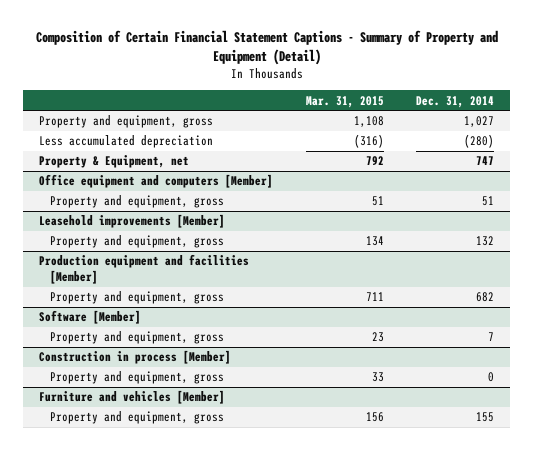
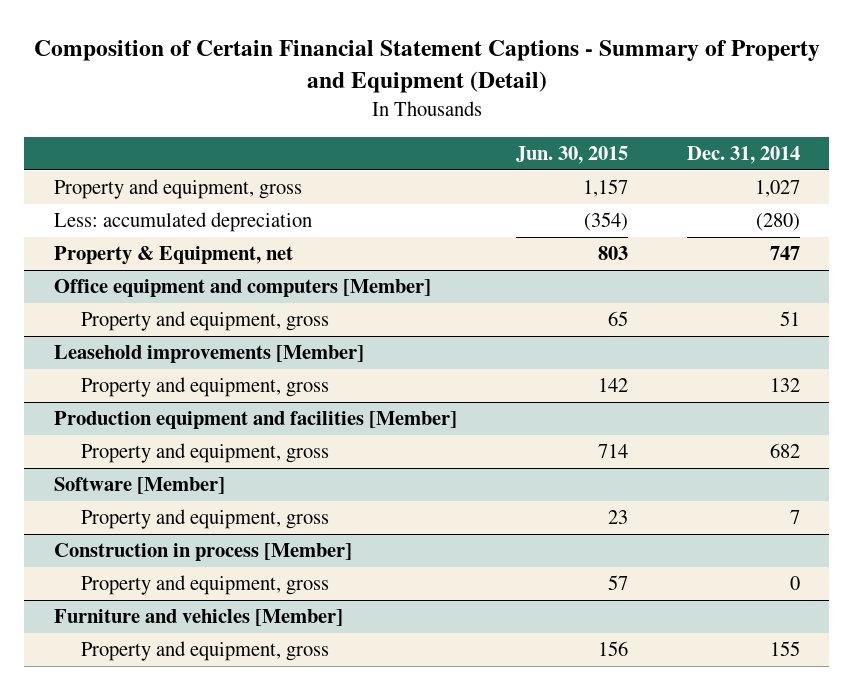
- | Mar. 31, 2015 | Dec. 31, 2014
+ | Jun. 30, 2015 | Dec. 31, 2014
- Less accumulated depreciation | (316) | (280)
+ Less: accumulated depreciation | (354) | (280)

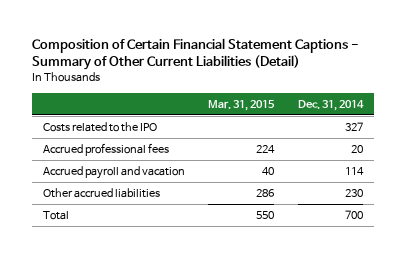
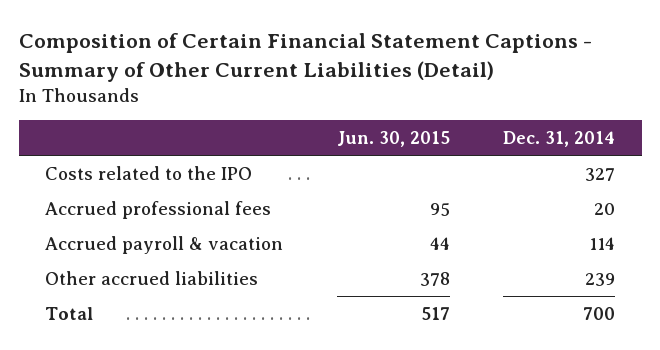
- | Mar. 31, 2015 | Dec. 31, 2014
+ | Jun. 30, 2015 | Dec. 31, 2014
- Accrued payroll and vacation | 40 | 114
- Other accrued liabilities | 286 | 230
+ Accrued payroll & vacation | 44 | 114
+ Other accrued liabilities | 378 | 239

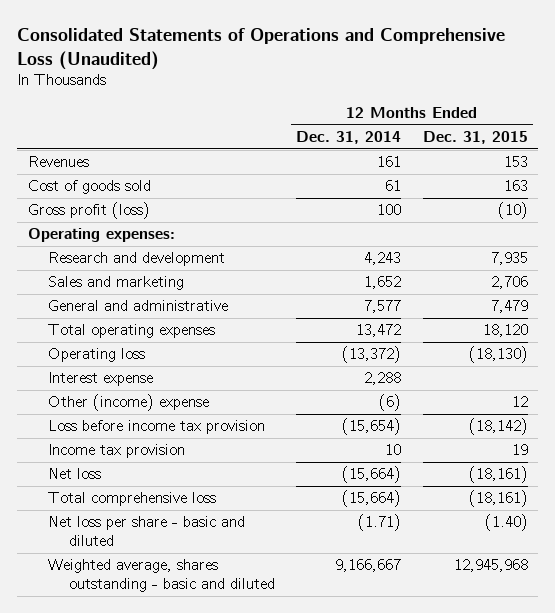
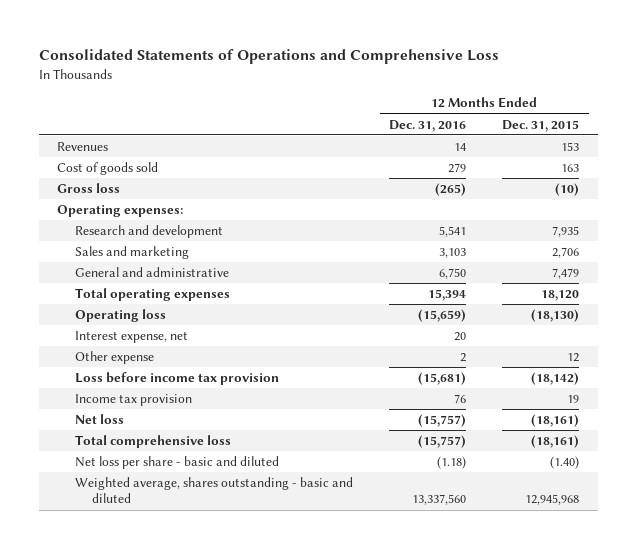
- Consolidated Statements of Operations and Comprehensive Loss (Unaudited)
+ Consolidated Statements of Operations and Comprehensive Loss
- | 12 Months Ended Dec. 31, 2014 | 12 Months Ended Dec. 31, 2015
+ | 12 Months Ended Dec. 31, 2016 | 12 Months Ended Dec. 31, 2015
- Gross profit (loss) | 100 | (10)
+ Gross loss | (265) | (10)
- Interest expense | 2,288 |
- Other (income) expense | (6) | 12
+ Interest expense, net | 20 |
+ Other expense | 2 | 12

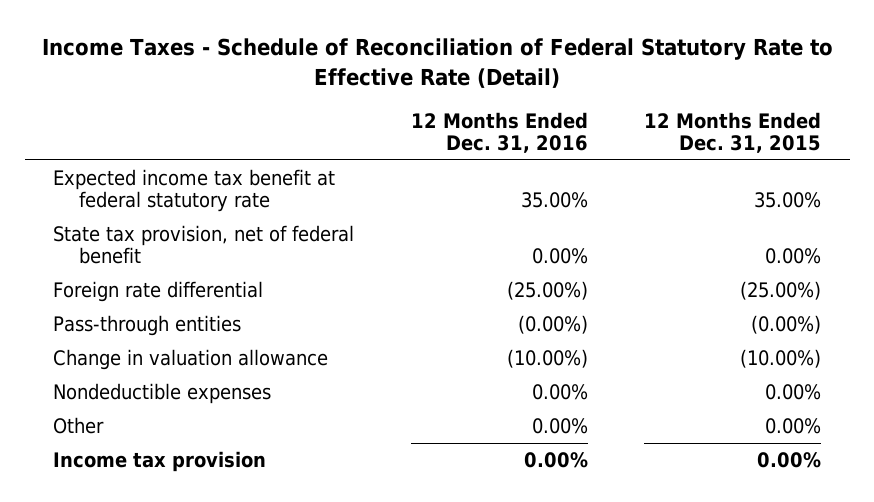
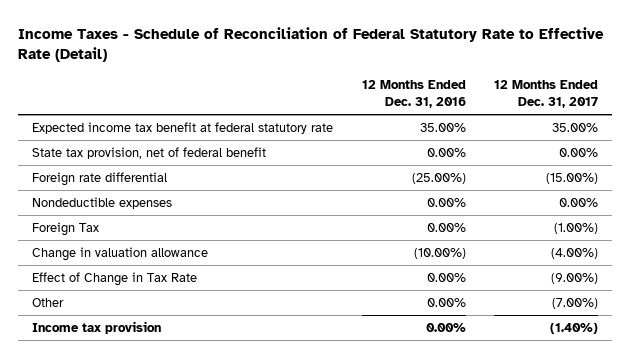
- | 12 Months Ended Dec. 31, 2016 | 12 Months Ended Dec. 31, 2015
+ | 12 Months Ended Dec. 31, 2016 | 12 Months Ended Dec. 31, 2017
- Pass-through entities | (0.00%) | (0.00%)
+ Foreign Tax | 0.00% | (1.00%)
moved down: Change in valuation allowance | (10.00%) | (4.00%)
+ Effect of Change in Tax Rate | 0.00% | (9.00%)

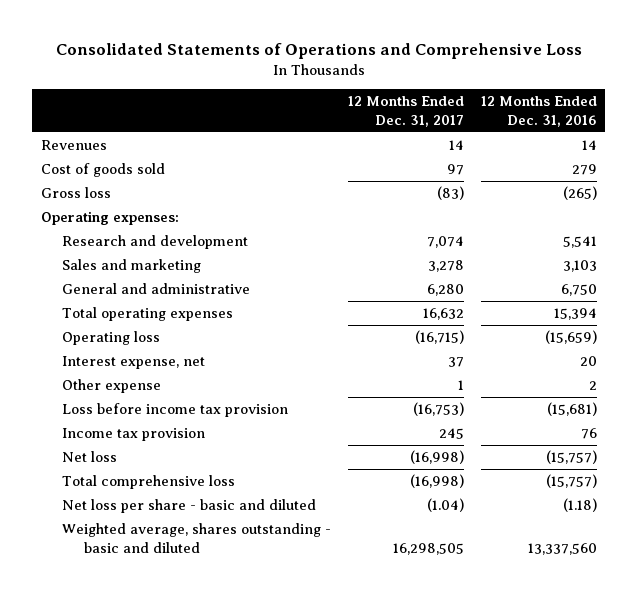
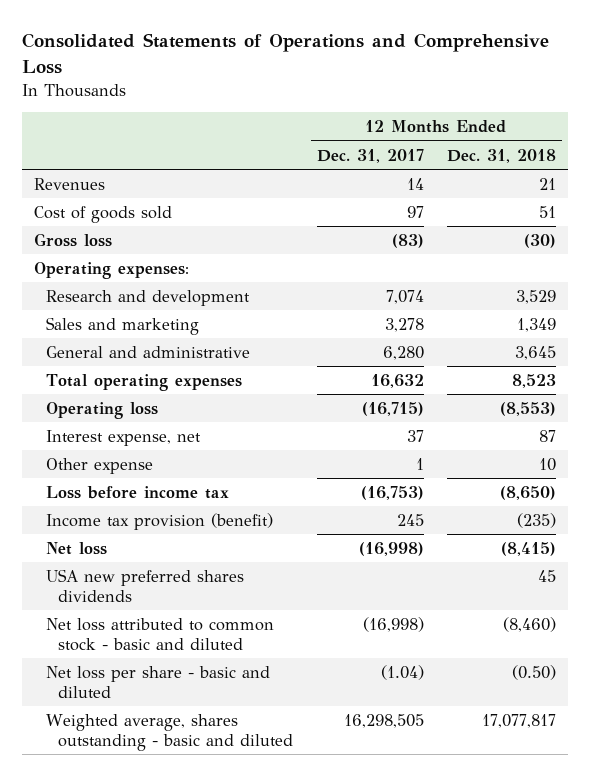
- | 12 Months Ended Dec. 31, 2017 | 12 Months Ended Dec. 31, 2016
+ | 12 Months Ended Dec. 31, 2017 | 12 Months Ended Dec. 31, 2018
- Loss before income tax provision | (16,753) | (15,681)
- Income tax provision | 245 | 76
+ Loss before income tax | (16,753) | (8,650)
+ Income tax provision (benefit) | 245 | (235)
- Total comprehensive loss | (16,998) | (15,757)
+ USA new preferred shares dividends | | 45
+ Net loss attributed to common stock - basic and diluted | (16,998) | (8,460)

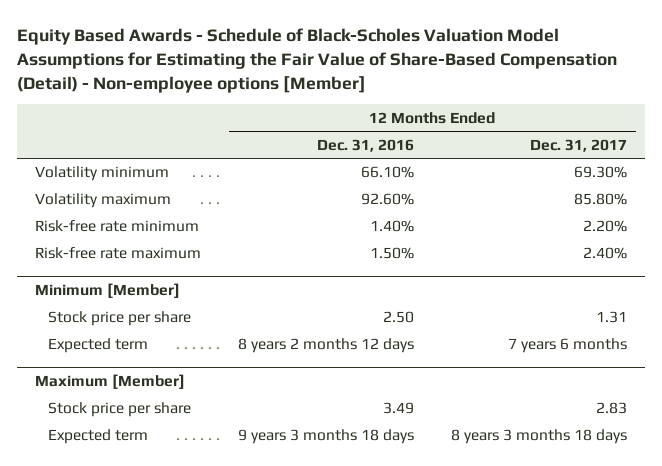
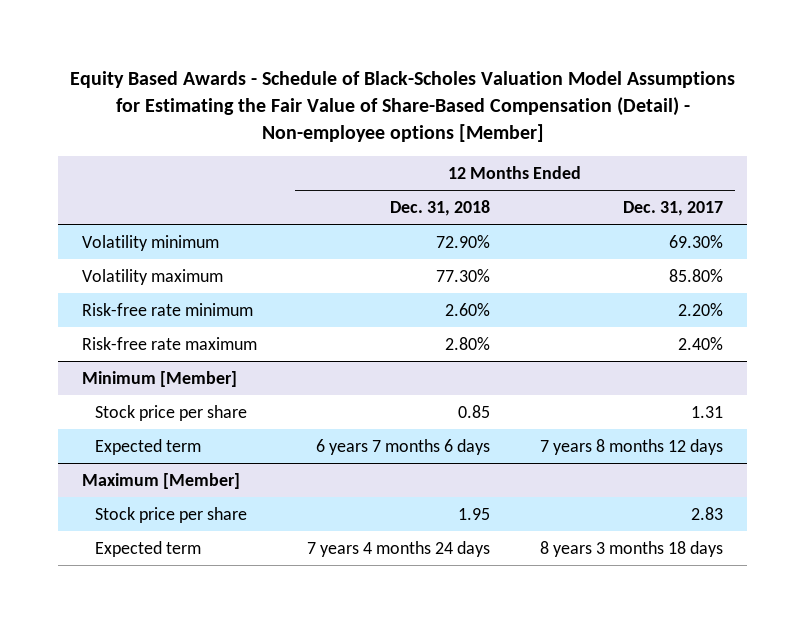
- | 12 Months Ended Dec. 31, 2016 | 12 Months Ended Dec. 31, 2017
+ | 12 Months Ended Dec. 31, 2018 | 12 Months Ended Dec. 31, 2017
@ Minimum [Member]
- Expected term | 8 years 2 months 12 days | 7 years 6 months
+ Expected term | 6 years 7 months 6 days | 7 years 8 months 12 days

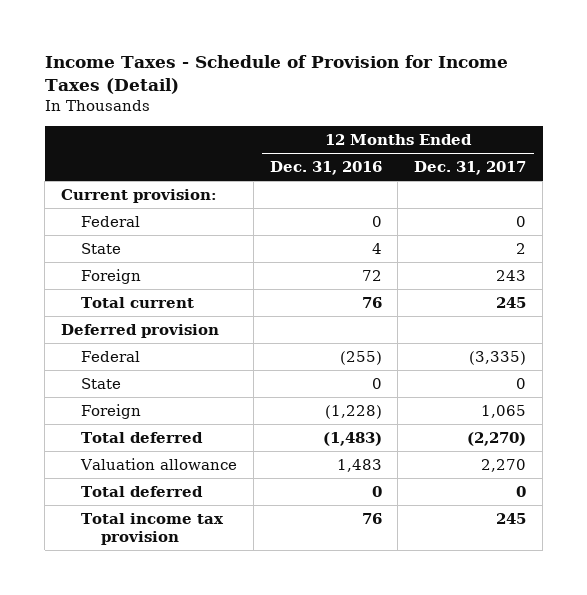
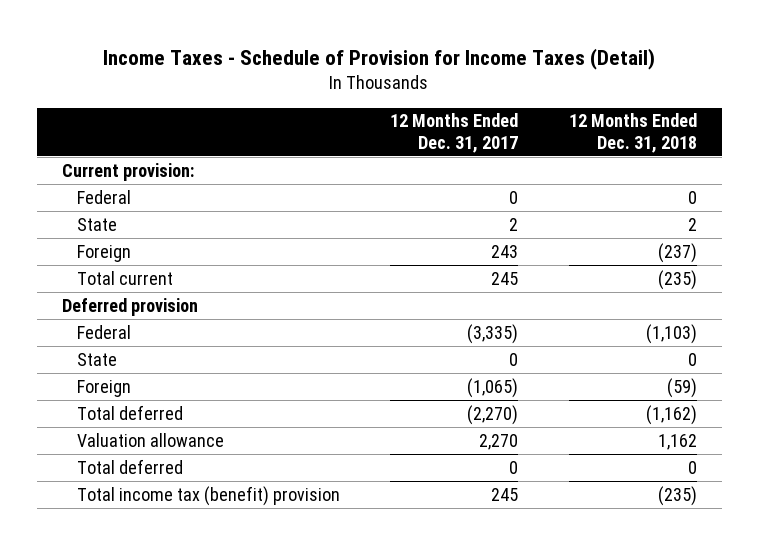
- | 12 Months Ended Dec. 31, 2016 | 12 Months Ended Dec. 31, 2017
+ | 12 Months Ended Dec. 31, 2017 | 12 Months Ended Dec. 31, 2018
- Foreign | (1,228) | 1,065
+ Foreign | (1,065) | (59)
- Total income tax provision | 76 | 245
+ Total income tax (benefit) provision | 245 | (235)

